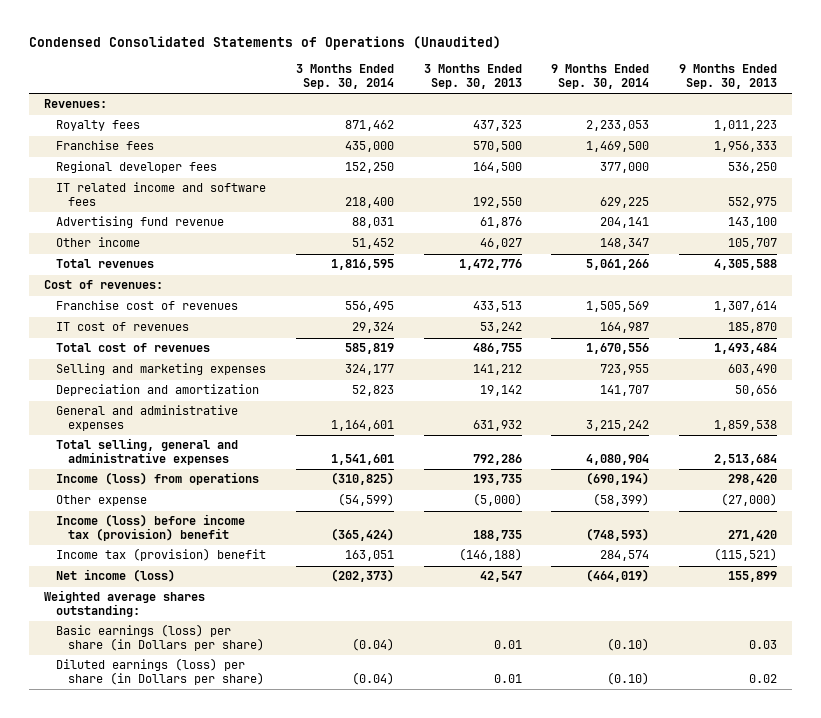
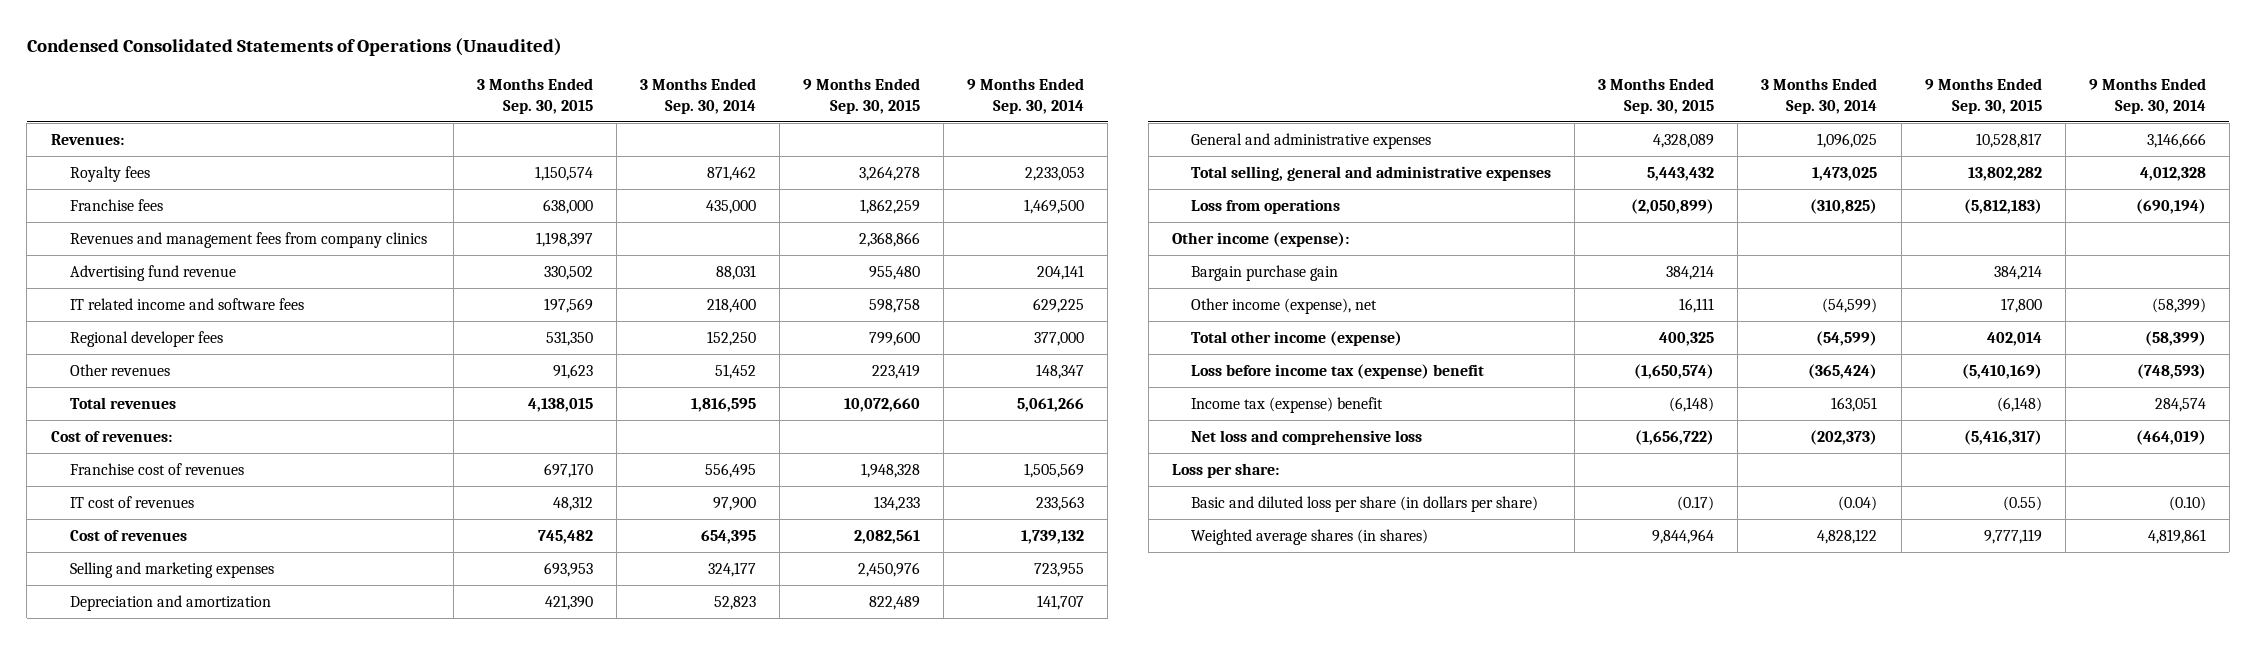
- | 3 Months Ended Sep. 30, 2014 | 3 Months Ended Sep. 30, 2013 | 9 Months Ended Sep. 30, 2014 | 9 Months Ended Sep. 30, 2013
+ | 3 Months Ended Sep. 30, 2015 | 3 Months Ended Sep. 30, 2014 | 9 Months Ended Sep. 30, 2015 | 9 Months Ended Sep. 30, 2014
+ Revenues and management fees from company clinics | 1,198,397 | | 2,368,866 |
- Other income | 51,452 | 46,027 | 148,347 | 105,707
moved down: IT related income and software fees | 197,569 | 218,400 | 598,758 | 629,225
moved down: Regional developer fees | 531,350 | 152,250 | 799,600 | 377,000
+ Other revenues | 91,623 | 51,452 | 223,419 | 148,347
- IT cost of revenues | 29,324 | 53,242 | 164,987 | 185,870
- Total cost of revenues | 585,819 | 486,755 | 1,670,556 | 1,493,484
+ IT cost of revenues | 48,312 | 97,900 | 134,233 | 233,563
+ Cost of revenues | 745,482 | 654,395 | 2,082,561 | 1,739,132
- General and administrative expenses | 1,164,601 | 631,932 | 3,215,242 | 1,859,538
- Total selling, general and administrative expenses | 1,541,601 | 792,286 | 4,080,904 | 2,513,684
- Income (loss) from operations | (310,825) | 193,735 | (690,194) | 298,420
- Other expense | (54,599) | (5,000) | (58,399) | (27,000)
- Income (loss) before income tax (provision) benefit | (365,424) | 188,735 | (748,593) | 271,420
- Income tax (provision) benefit | 163,051 | (146,188) | 284,574 | (115,521)
- Net income (loss) | (202,373) | 42,547 | (464,019) | 155,899
- Weighted average shares outstanding:
- Basic earnings (loss) per share (in Dollars per share) | (0.04) | 0.01 | (0.10) | 0.03
- Diluted earnings (loss) per share (in Dollars per share) | (0.04) | 0.01 | (0.10) | 0.02
+ General and administrative expenses | 4,328,089 | 1,096,025 | 10,528,817 | 3,146,666
+ Total selling, general and administrative expenses | 5,443,432 | 1,473,025 | 13,802,282 | 4,012,328
+ Loss from operations | (2,050,899) | (310,825) | (5,812,183) | (690,194)
+ Other income (expense):
+ Bargain purchase gain | 384,214 | | 384,214 |
+ Other income (expense), net | 16,111 | (54,599) | 17,800 | (58,399)
+ Total other income (expense) | 400,325 | (54,599) | 402,014 | (58,399)
+ Loss before income tax (expense) benefit | (1,650,574) | (365,424) | (5,410,169) | (748,593)
+ Income tax (expense) benefit | (6,148) | 163,051 | (6,148) | 284,574
+ Net loss and comprehensive loss | (1,656,722) | (202,373) | (5,416,317) | (464,019)
+ Loss per share:
+ Basic and diluted loss per share (in dollars per share) | (0.17) | (0.04) | (0.55) | (0.10)
+ Weighted average shares (in shares) | 9,844,964 | 4,828,122 | 9,777,119 | 4,819,861

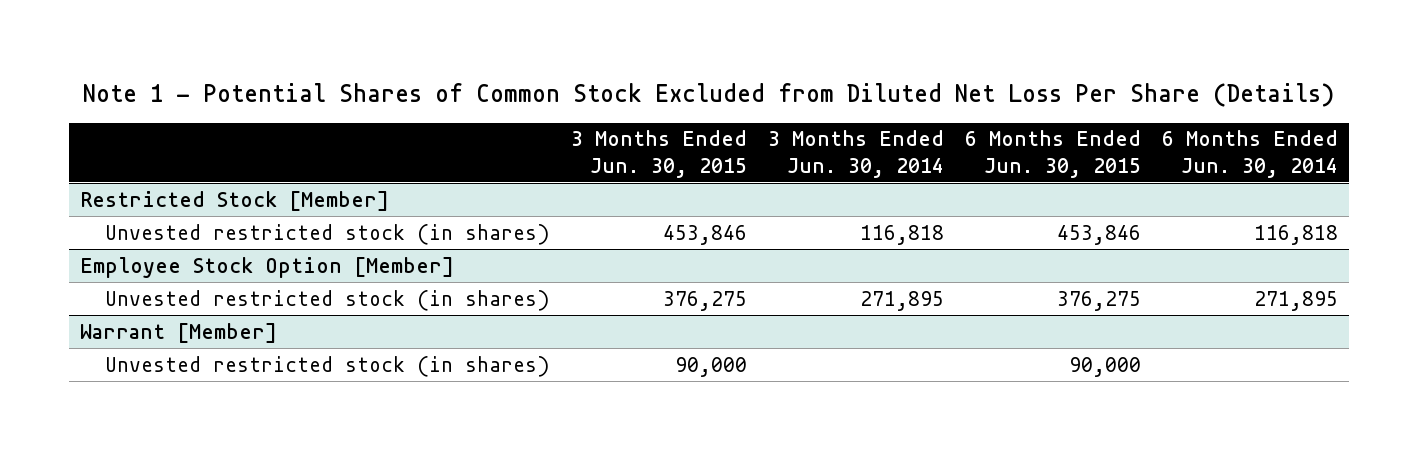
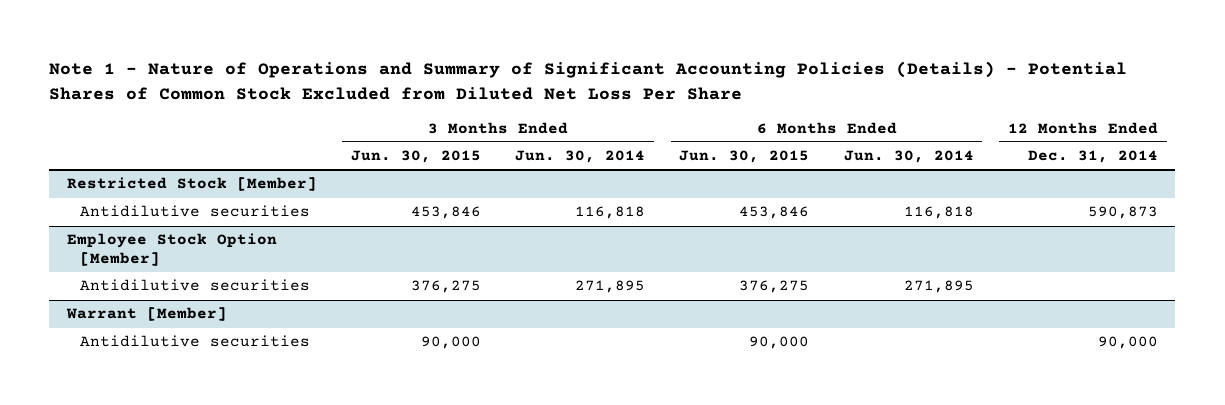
- Note 1 - Potential Shares of Common Stock Excluded from Diluted Net Loss Per Share (Details)
+ Note 1 - Nature of Operations and Summary of Significant Accounting Policies (Details) - Potential Shares of Common Stock Excluded from Diluted Net Loss Per Share
- | 3 Months Ended Jun. 30, 2015 | 3 Months Ended Jun. 30, 2014 | 6 Months Ended Jun. 30, 2015 | 6 Months Ended Jun. 30, 2014
+ | 3 Months Ended Jun. 30, 2015 | 3 Months Ended Jun. 30, 2014 | 6 Months Ended Jun. 30, 2015 | 6 Months Ended Jun. 30, 2014 | 12 Months Ended Dec. 31, 2014
@ Restricted Stock [Member]
- Unvested restricted stock (in shares) | 453,846 | 116,818 | 453,846 | 116,818
+ Antidilutive securities | 453,846 | 116,818 | 453,846 | 116,818 | 590,873
@ Employee Stock Option [Member]
- Unvested restricted stock (in shares) | 376,275 | 271,895 | 376,275 | 271,895
+ Antidilutive securities | 376,275 | 271,895 | 376,275 | 271,895 |
@ Warrant [Member]
- Unvested restricted stock (in shares) | 90,000 | | 90,000 |
+ Antidilutive securities | 90,000 | | 90,000 | | 90,000

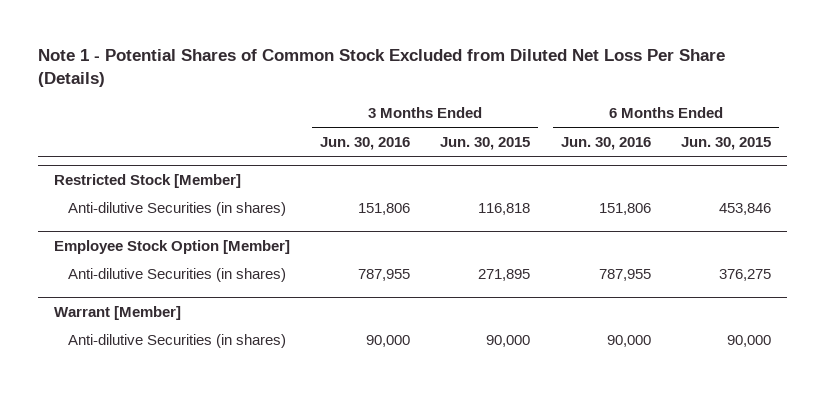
- Note 1 - Nature of Operations and Summary of Significant Accounting Policies (Details) - Potential Shares of Common Stock Excluded from Diluted Net Loss Per Share
+ Note 1 - Potential Shares of Common Stock Excluded from Diluted Net Loss Per Share (Details)
- | 3 Months Ended Jun. 30, 2015 | 3 Months Ended Jun. 30, 2014 | 6 Months Ended Jun. 30, 2015 | 6 Months Ended Jun. 30, 2014 | 12 Months Ended Dec. 31, 2014
+ | 3 Months Ended Jun. 30, 2016 | 3 Months Ended Jun. 30, 2015 | 6 Months Ended Jun. 30, 2016 | 6 Months Ended Jun. 30, 2015
@ Restricted Stock [Member]
- Antidilutive securities | 453,846 | 116,818 | 453,846 | 116,818 | 590,873
+ Anti-dilutive Securities (in shares) | 151,806 | 116,818 | 151,806 | 453,846
@ Employee Stock Option [Member]
- Antidilutive securities | 376,275 | 271,895 | 376,275 | 271,895 |
+ Anti-dilutive Securities (in shares) | 787,955 | 271,895 | 787,955 | 376,275
@ Warrant [Member]
- Antidilutive securities | 90,000 | | 90,000 | | 90,000
+ Anti-dilutive Securities (in shares) | 90,000 | 90,000 | 90,000 | 90,000

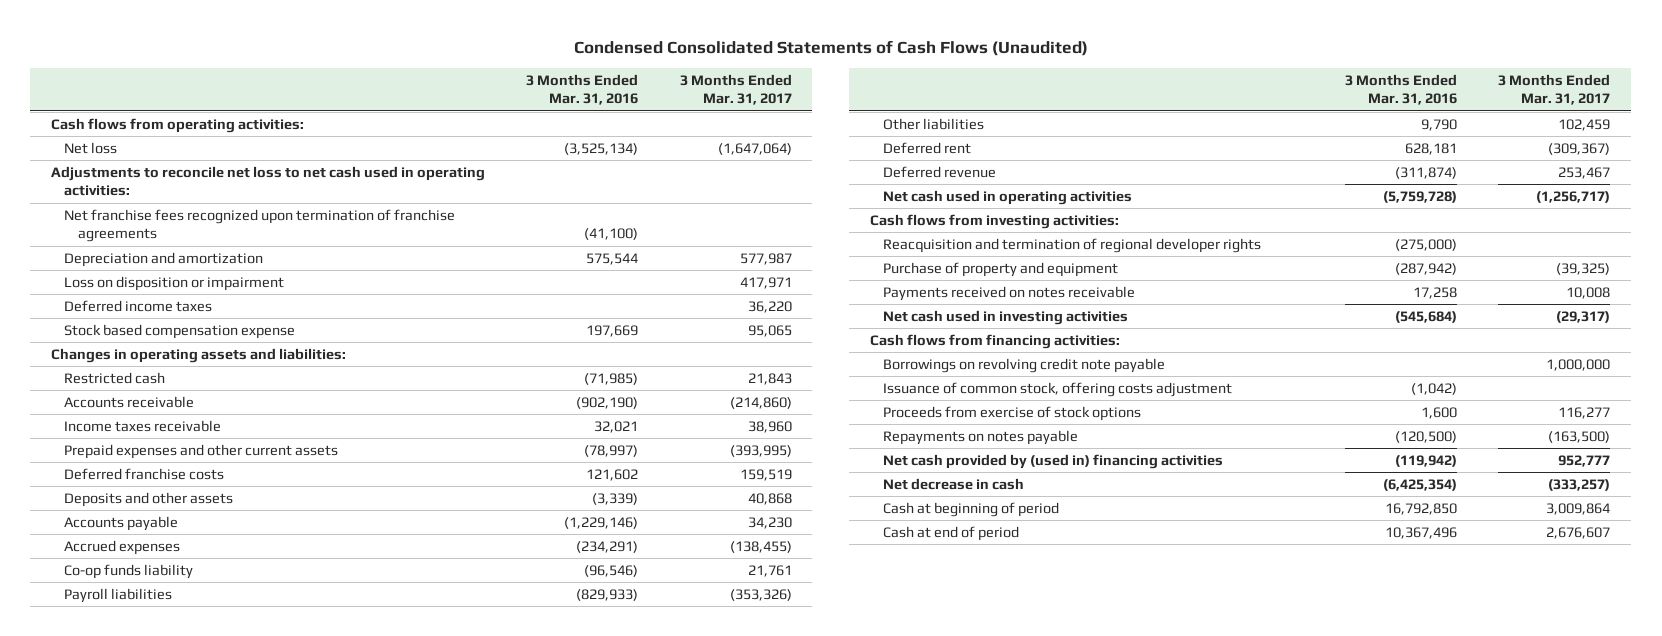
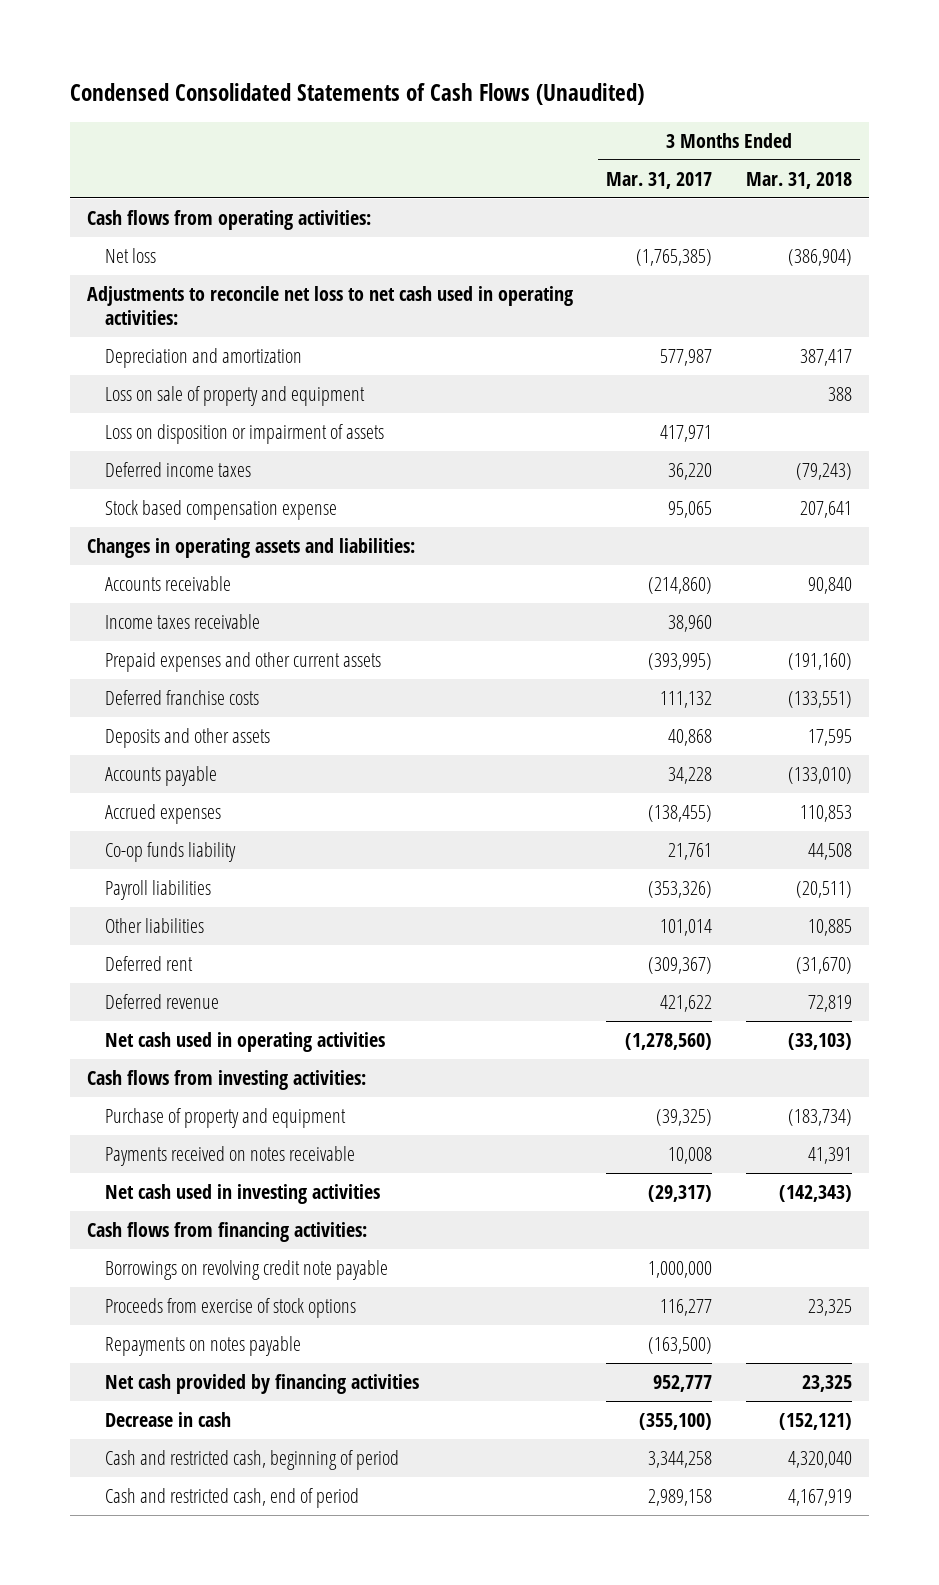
- | 3 Months Ended Mar. 31, 2016 | 3 Months Ended Mar. 31, 2017
+ | 3 Months Ended Mar. 31, 2017 | 3 Months Ended Mar. 31, 2018
- Net loss | (3,525,134) | (1,647,064)
+ Net loss | (1,765,385) | (386,904)
- Net franchise fees recognized upon termination of franchise agreements | (41,100) |
- Loss on disposition or impairment | | 417,971
+ Loss on sale of property and equipment | | 388
+ Loss on disposition or impairment of assets | 417,971 |
- Restricted cash | (71,985) | 21,843
- Deferred franchise costs | 121,602 | 159,519
+ Deferred franchise costs | 111,132 | (133,551)
- Accounts payable | (1,229,146) | 34,230
+ Accounts payable | 34,228 | (133,010)
- Other liabilities | 9,790 | 102,459
+ Other liabilities | 101,014 | 10,885
- Deferred revenue | (311,874) | 253,467
- Net cash used in operating activities | (5,759,728) | (1,256,717)
+ Deferred revenue | 421,622 | 72,819
+ Net cash used in operating activities | (1,278,560) | (33,103)
- Reacquisition and termination of regional developer rights | (275,000) |
- Issuance of common stock, offering costs adjustment | (1,042) |
- Net cash provided by (used in) financing activities | (119,942) | 952,777
- Net decrease in cash | (6,425,354) | (333,257)
- Cash at beginning of period | 16,792,850 | 3,009,864
- Cash at end of period | 10,367,496 | 2,676,607
+ Net cash provided by financing activities | 952,777 | 23,325
+ Decrease in cash | (355,100) | (152,121)
+ Cash and restricted cash, beginning of period | 3,344,258 | 4,320,040
+ Cash and restricted cash, end of period | 2,989,158 | 4,167,919

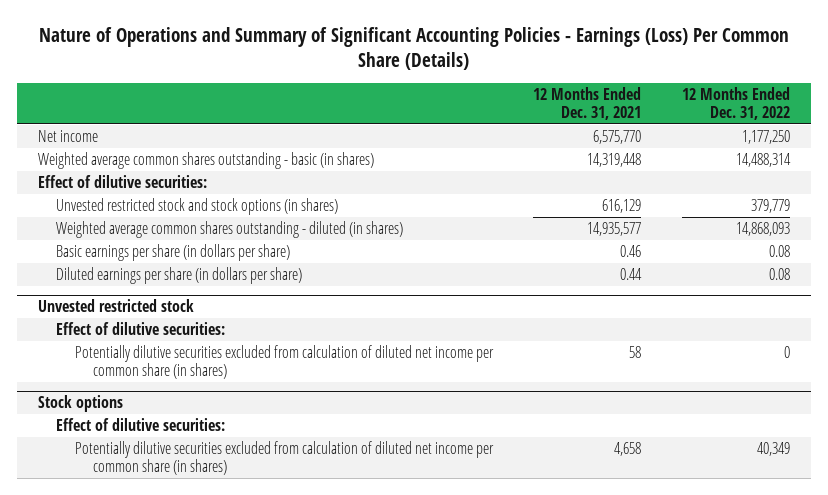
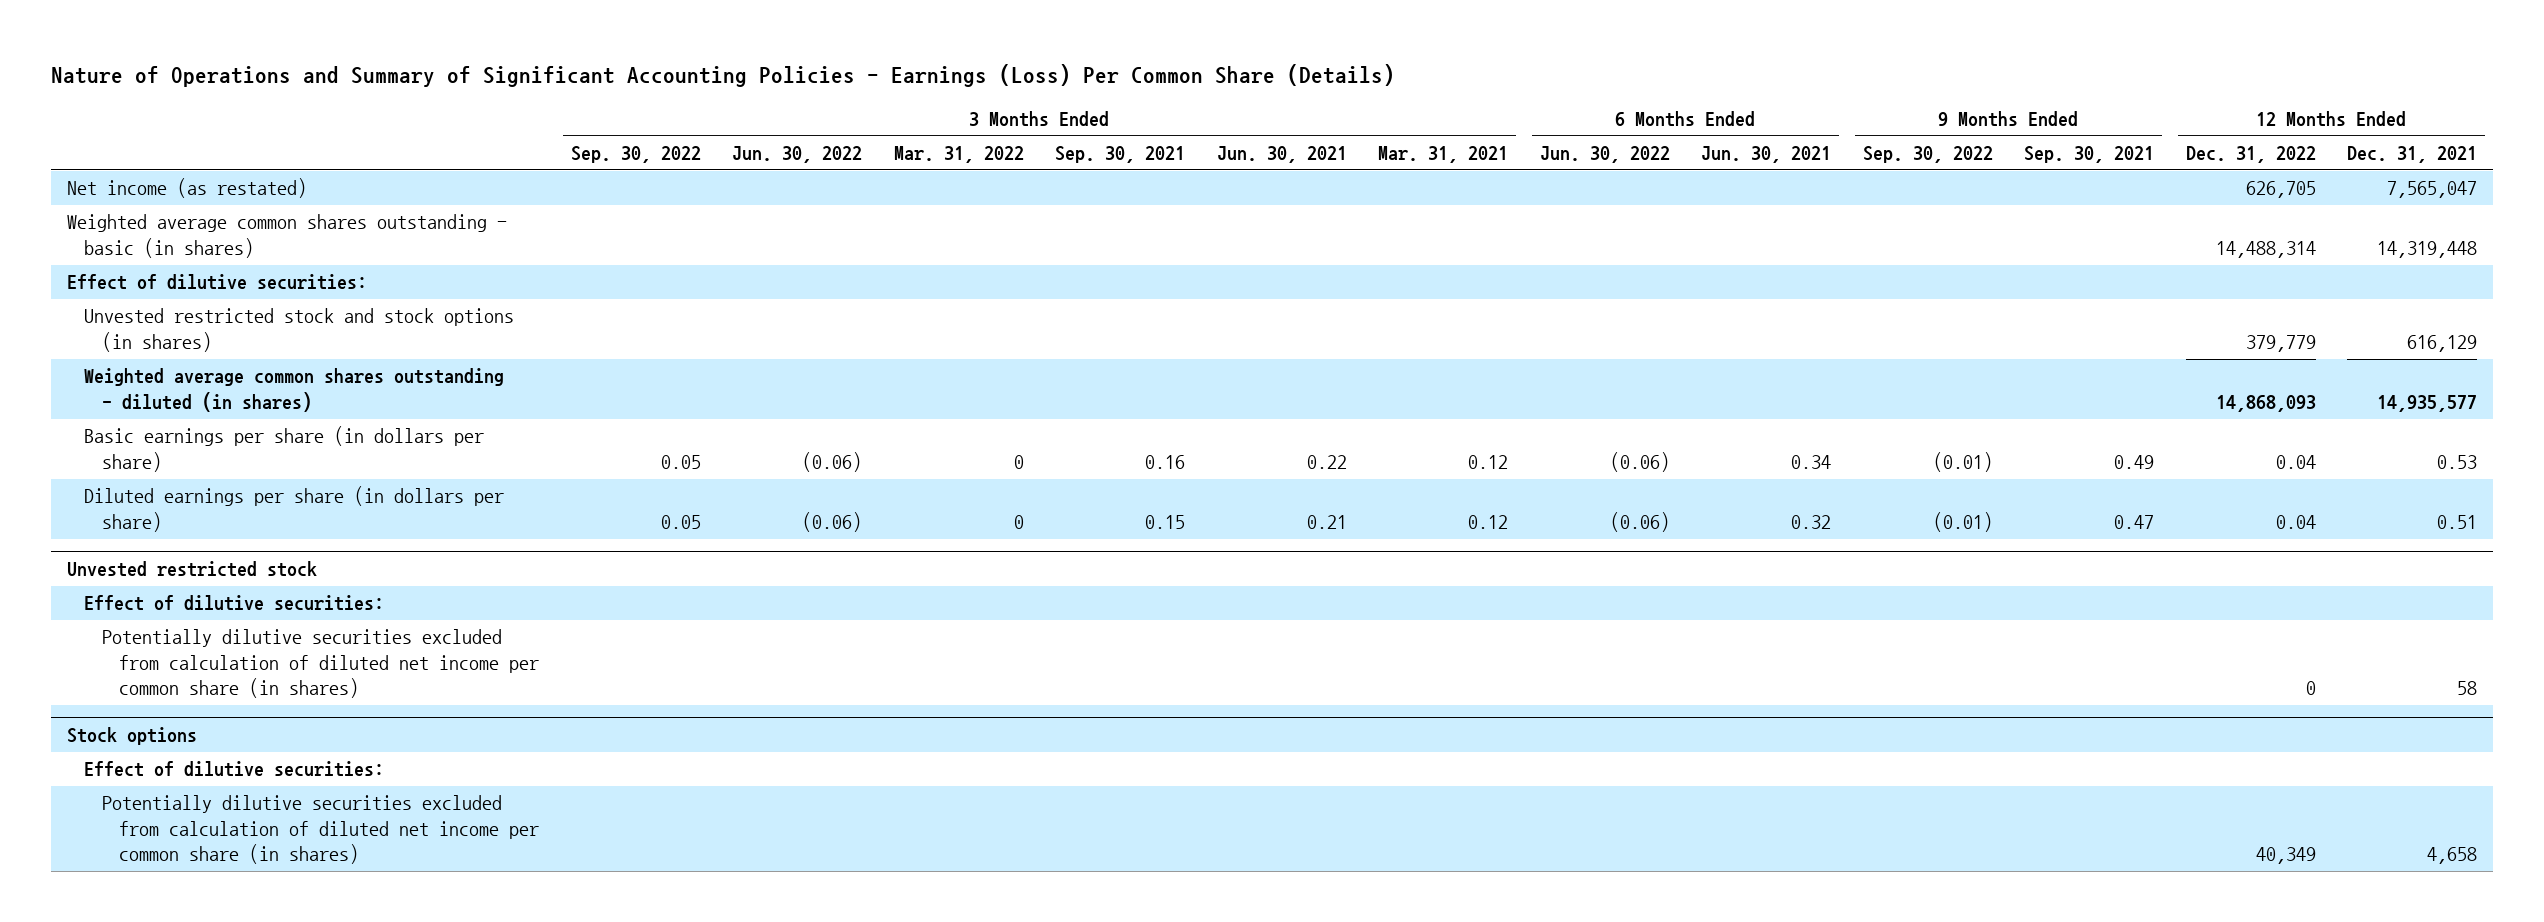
- | 12 Months Ended Dec. 31, 2021 | 12 Months Ended Dec. 31, 2022
+ | 3 Months Ended Sep. 30, 2022 | 3 Months Ended Jun. 30, 2022 | 3 Months Ended Mar. 31, 2022 | 3 Months Ended Sep. 30, 2021 | 3 Months Ended Jun. 30, 2021 | 3 Months Ended Mar. 31, 2021 | 6 Months Ended Jun. 30, 2022 | 6 Months Ended Jun. 30, 2021 | 9 Months Ended Sep. 30, 2022 | 9 Months Ended Sep. 30, 2021 | 12 Months Ended Dec. 31, 2022 | 12 Months Ended Dec. 31, 2021
- Net income | 6,575,770 | 1,177,250
+ Net income (as restated) | | | | | | | | | | | 626,705 | 7,565,047
- Basic earnings per share (in dollars per share) | 0.46 | 0.08
- Diluted earnings per share (in dollars per share) | 0.44 | 0.08
+ Basic earnings per share (in dollars per share) | 0.05 | (0.06) | 0 | 0.16 | 0.22 | 0.12 | (0.06) | 0.34 | (0.01) | 0.49 | 0.04 | 0.53
+ Diluted earnings per share (in dollars per share) | 0.05 | (0.06) | 0 | 0.15 | 0.21 | 0.12 | (0.06) | 0.32 | (0.01) | 0.47 | 0.04 | 0.51

